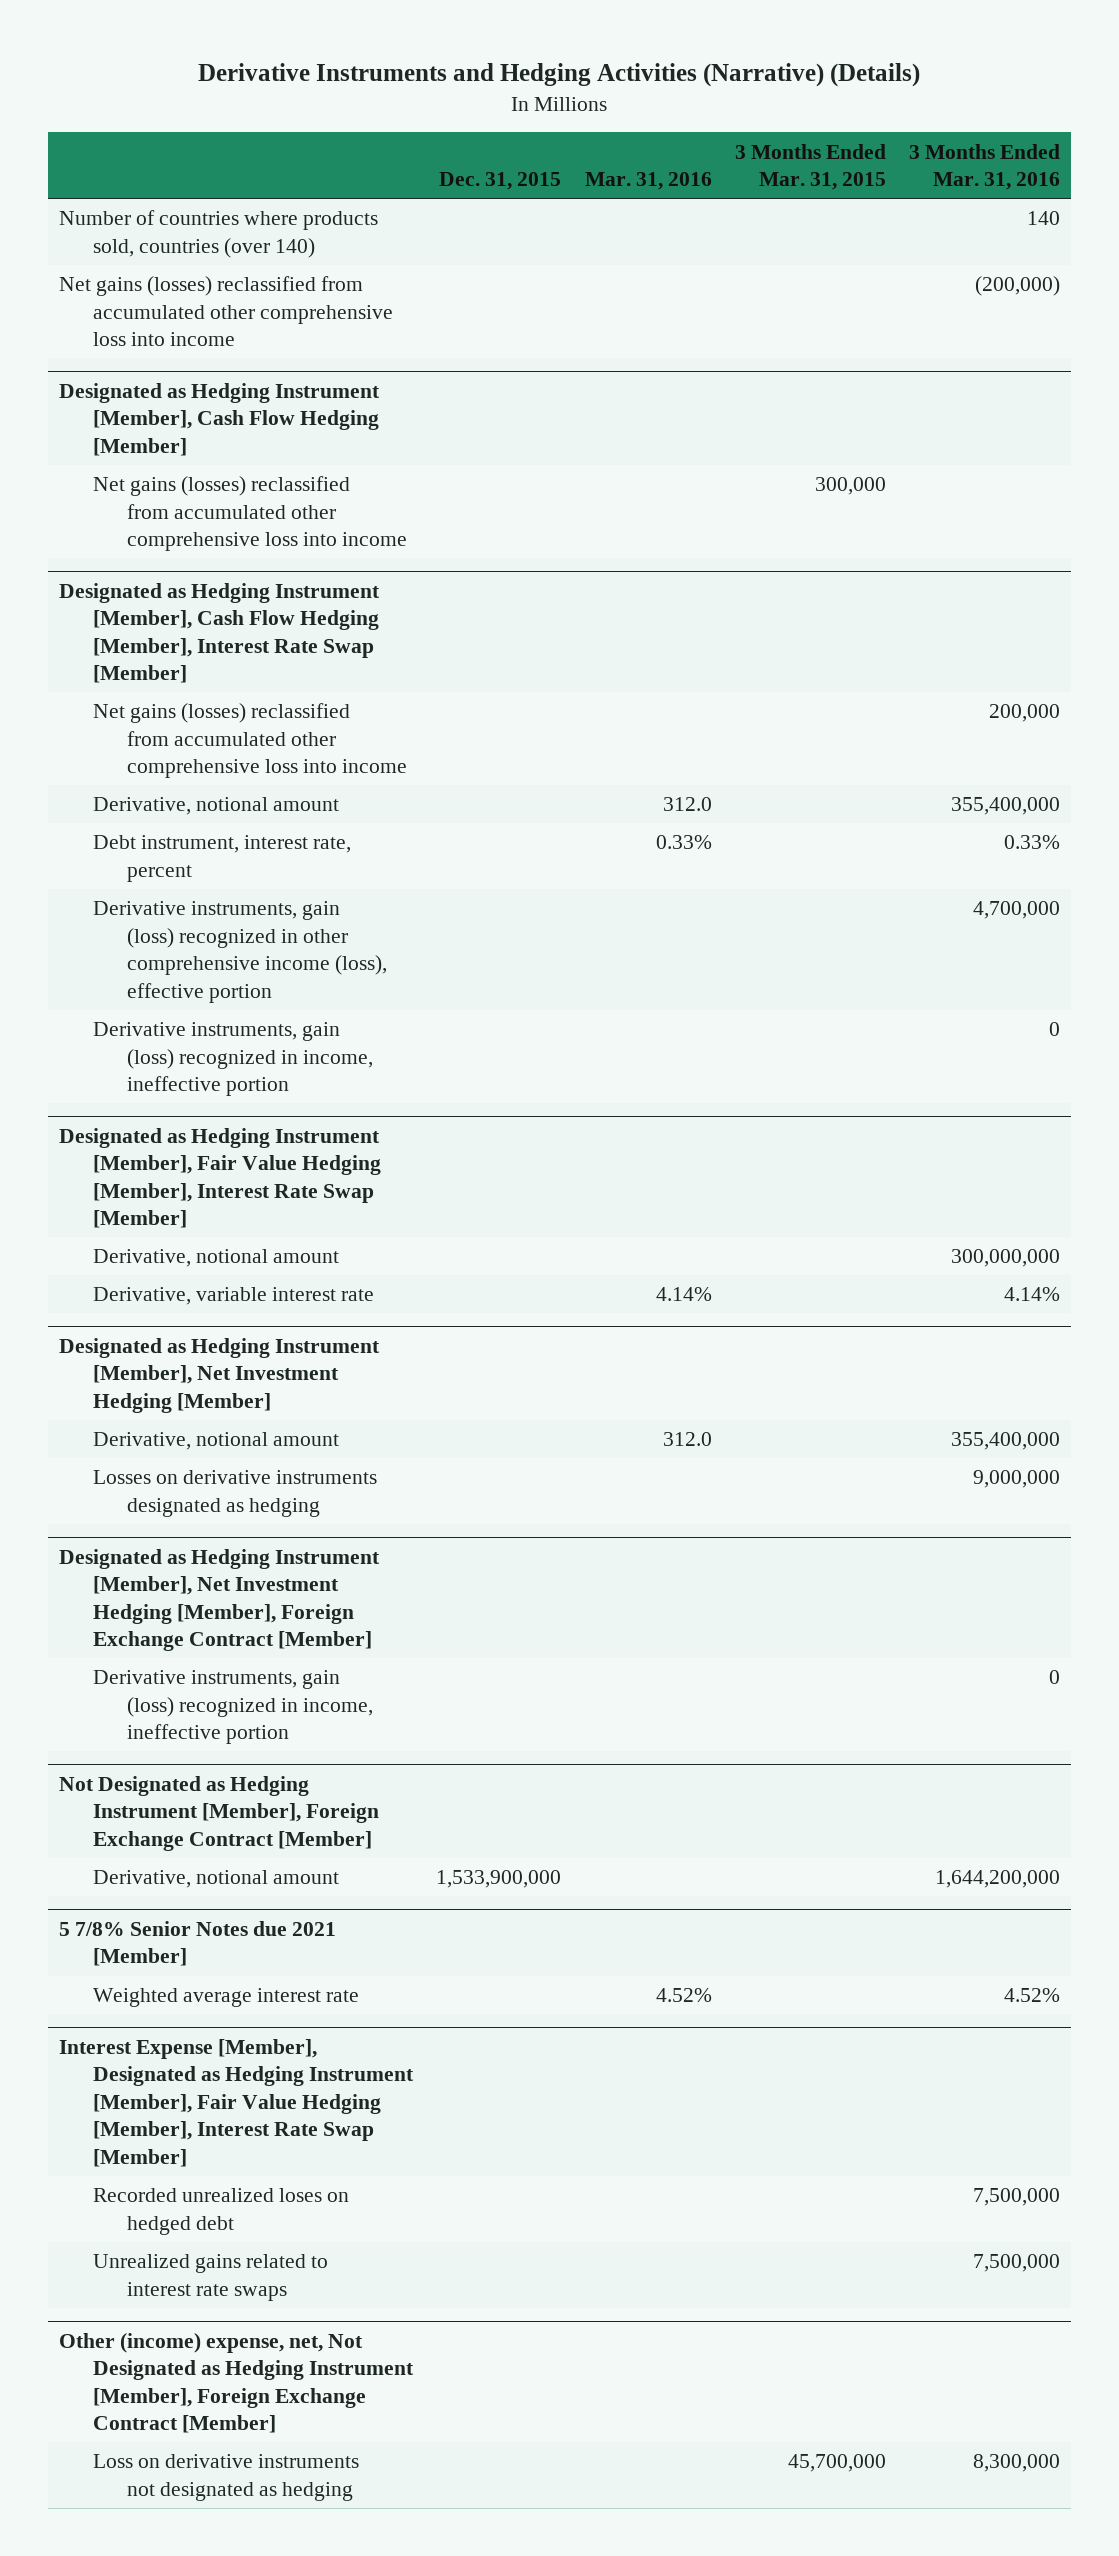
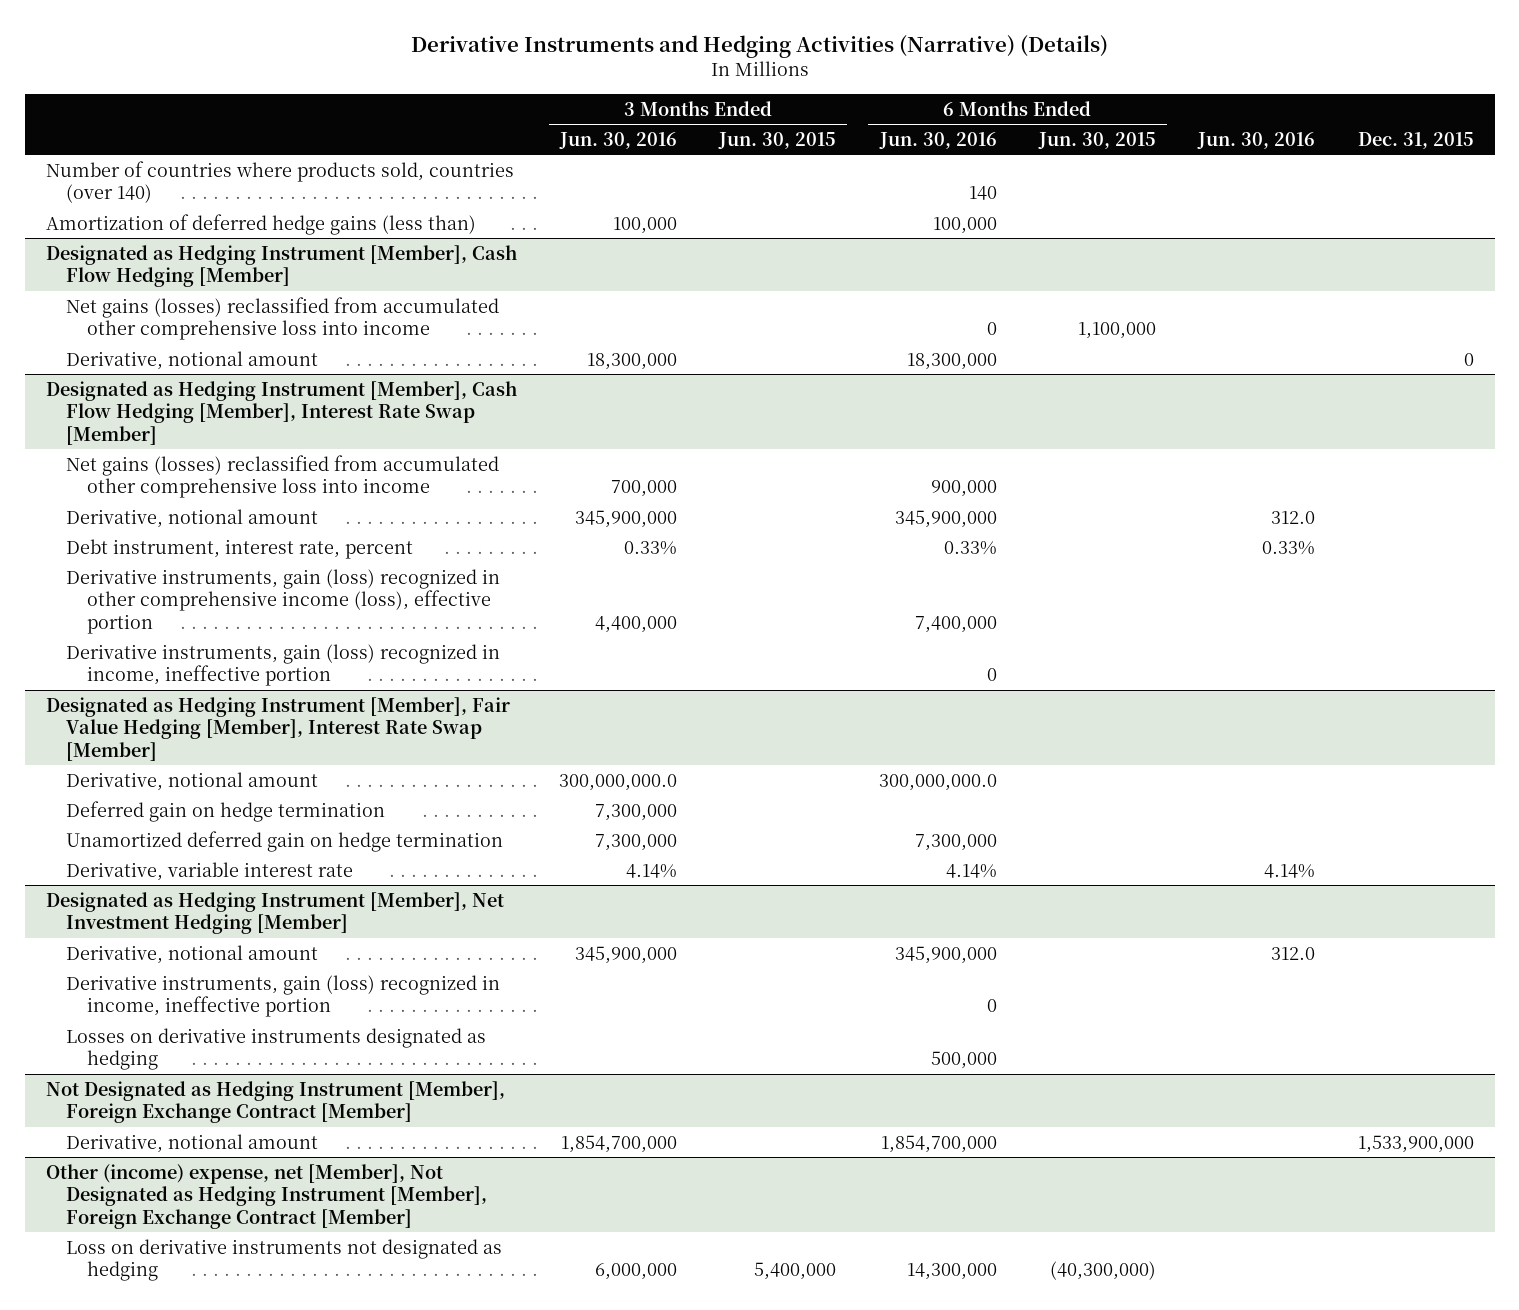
- | Dec. 31, 2015 | Mar. 31, 2016 | 3 Months Ended Mar. 31, 2015 | 3 Months Ended Mar. 31, 2016
+ | 3 Months Ended Jun. 30, 2016 | 3 Months Ended Jun. 30, 2015 | 6 Months Ended Jun. 30, 2016 | 6 Months Ended Jun. 30, 2015 | Jun. 30, 2016 | Dec. 31, 2015
- Net gains (losses) reclassified from accumulated other comprehensive loss into income | | | | (200,000)
+ Amortization of deferred hedge gains (less than) | 100,000 | | 100,000 | | |
@ Designated as Hedging Instrument [Member], Cash Flow Hedging [Member]
+ Derivative, notional amount | 18,300,000 | | 18,300,000 | | | 0
@ Designated as Hedging Instrument [Member], Fair Value Hedging [Member], Interest Rate Swap [Member]
+ Deferred gain on hedge termination | 7,300,000 | | | | |
+ Unamortized deferred gain on hedge termination | 7,300,000 | | 7,300,000 | | |
@ Designated as Hedging Instrument [Member], Net Investment Hedging [Member]
+ Derivative instruments, gain (loss) recognized in income, ineffective portion | | | 0 | | |
- Designated as Hedging Instrument [Member], Net Investment Hedging [Member], Foreign Exchange Contract [Member]
- Derivative instruments, gain (loss) recognized in income, ineffective portion | | | | 0
- 5 7/8% Senior Notes due 2021 [Member]
- Weighted average interest rate | | 4.52% | | 4.52%
- Interest Expense [Member], Designated as Hedging Instrument [Member], Fair Value Hedging [Member], Interest Rate Swap [Member]
- Recorded unrealized loses on hedged debt | | | | 7,500,000
- Unrealized gains related to interest rate swaps | | | | 7,500,000
- Other (income) expense, net, Not Designated as Hedging Instrument [Member], Foreign Exchange Contract [Member]
+ Other (income) expense, net [Member], Not Designated as Hedging Instrument [Member], Foreign Exchange Contract [Member]

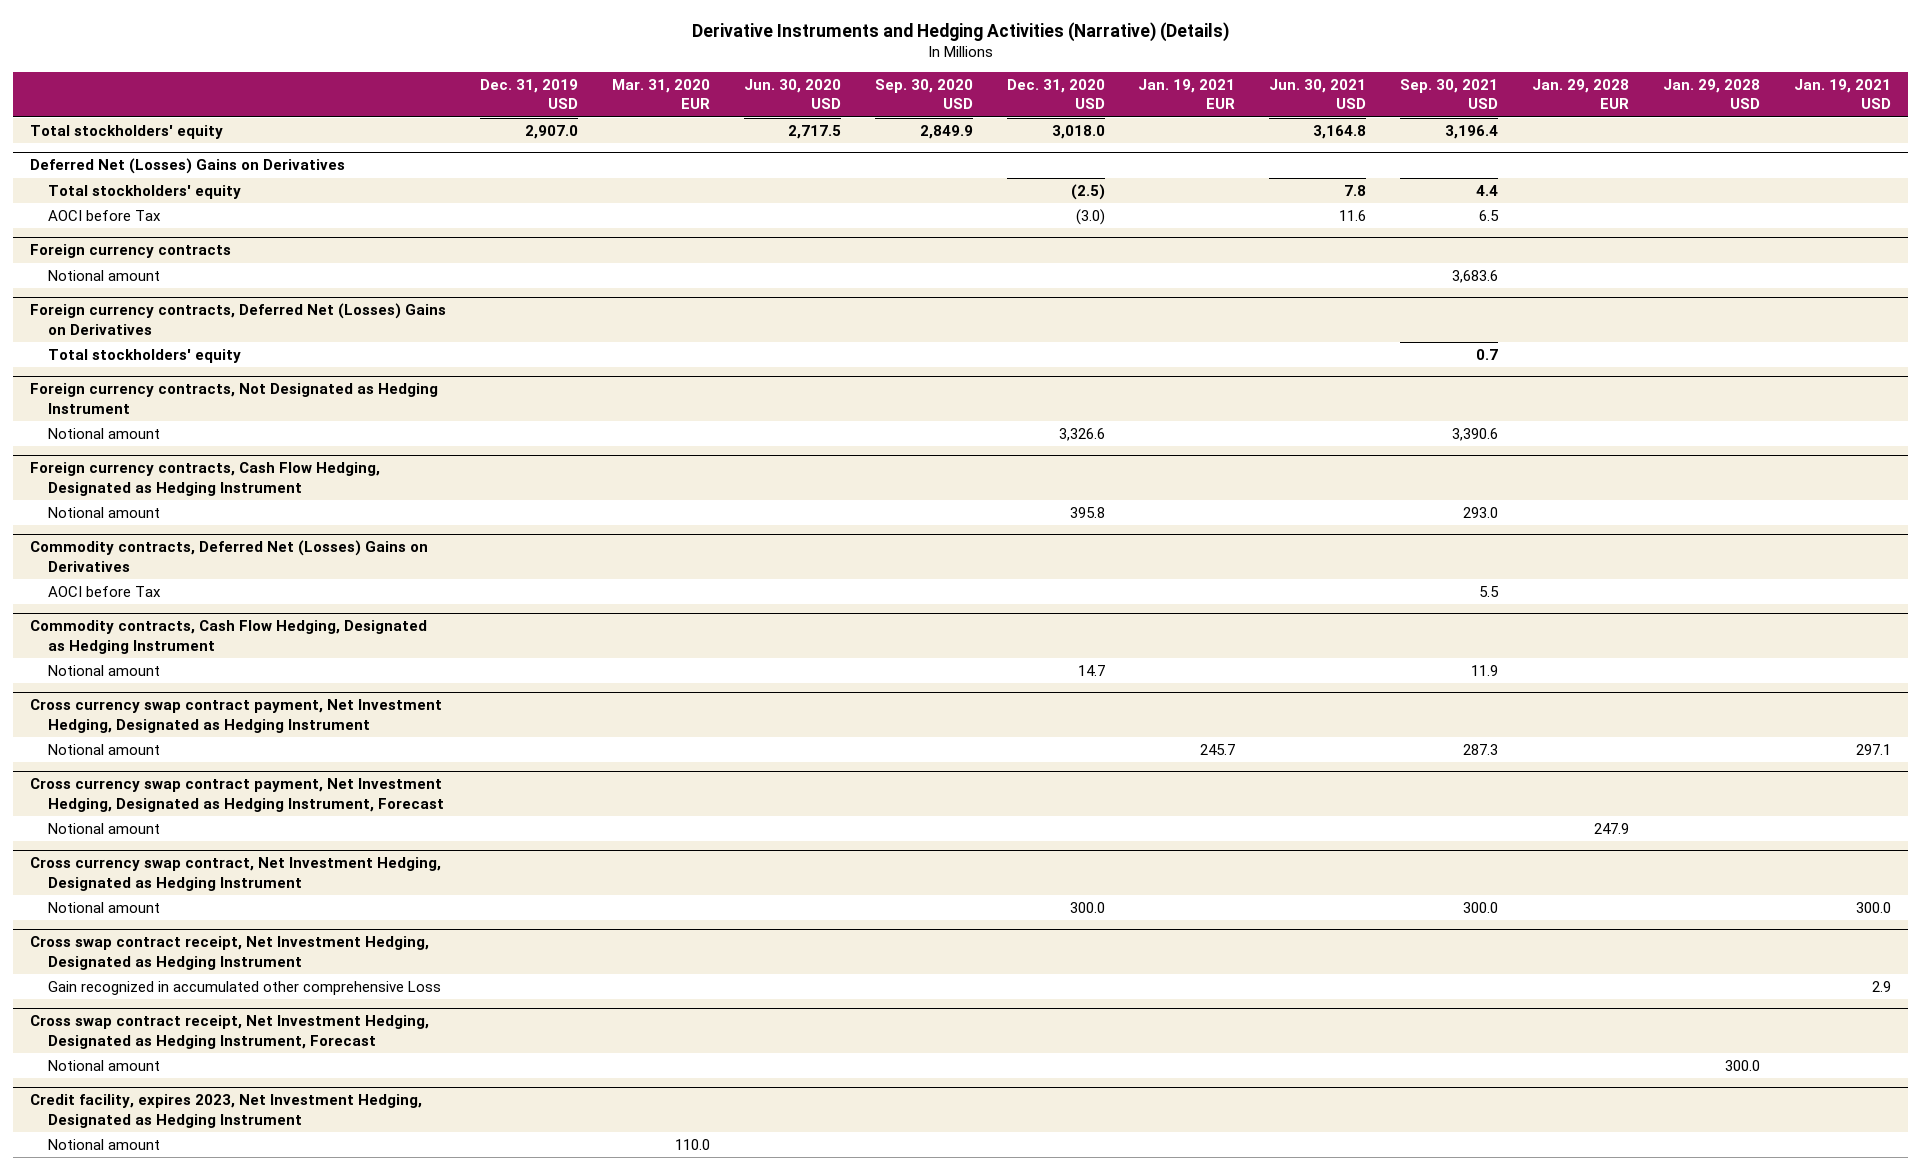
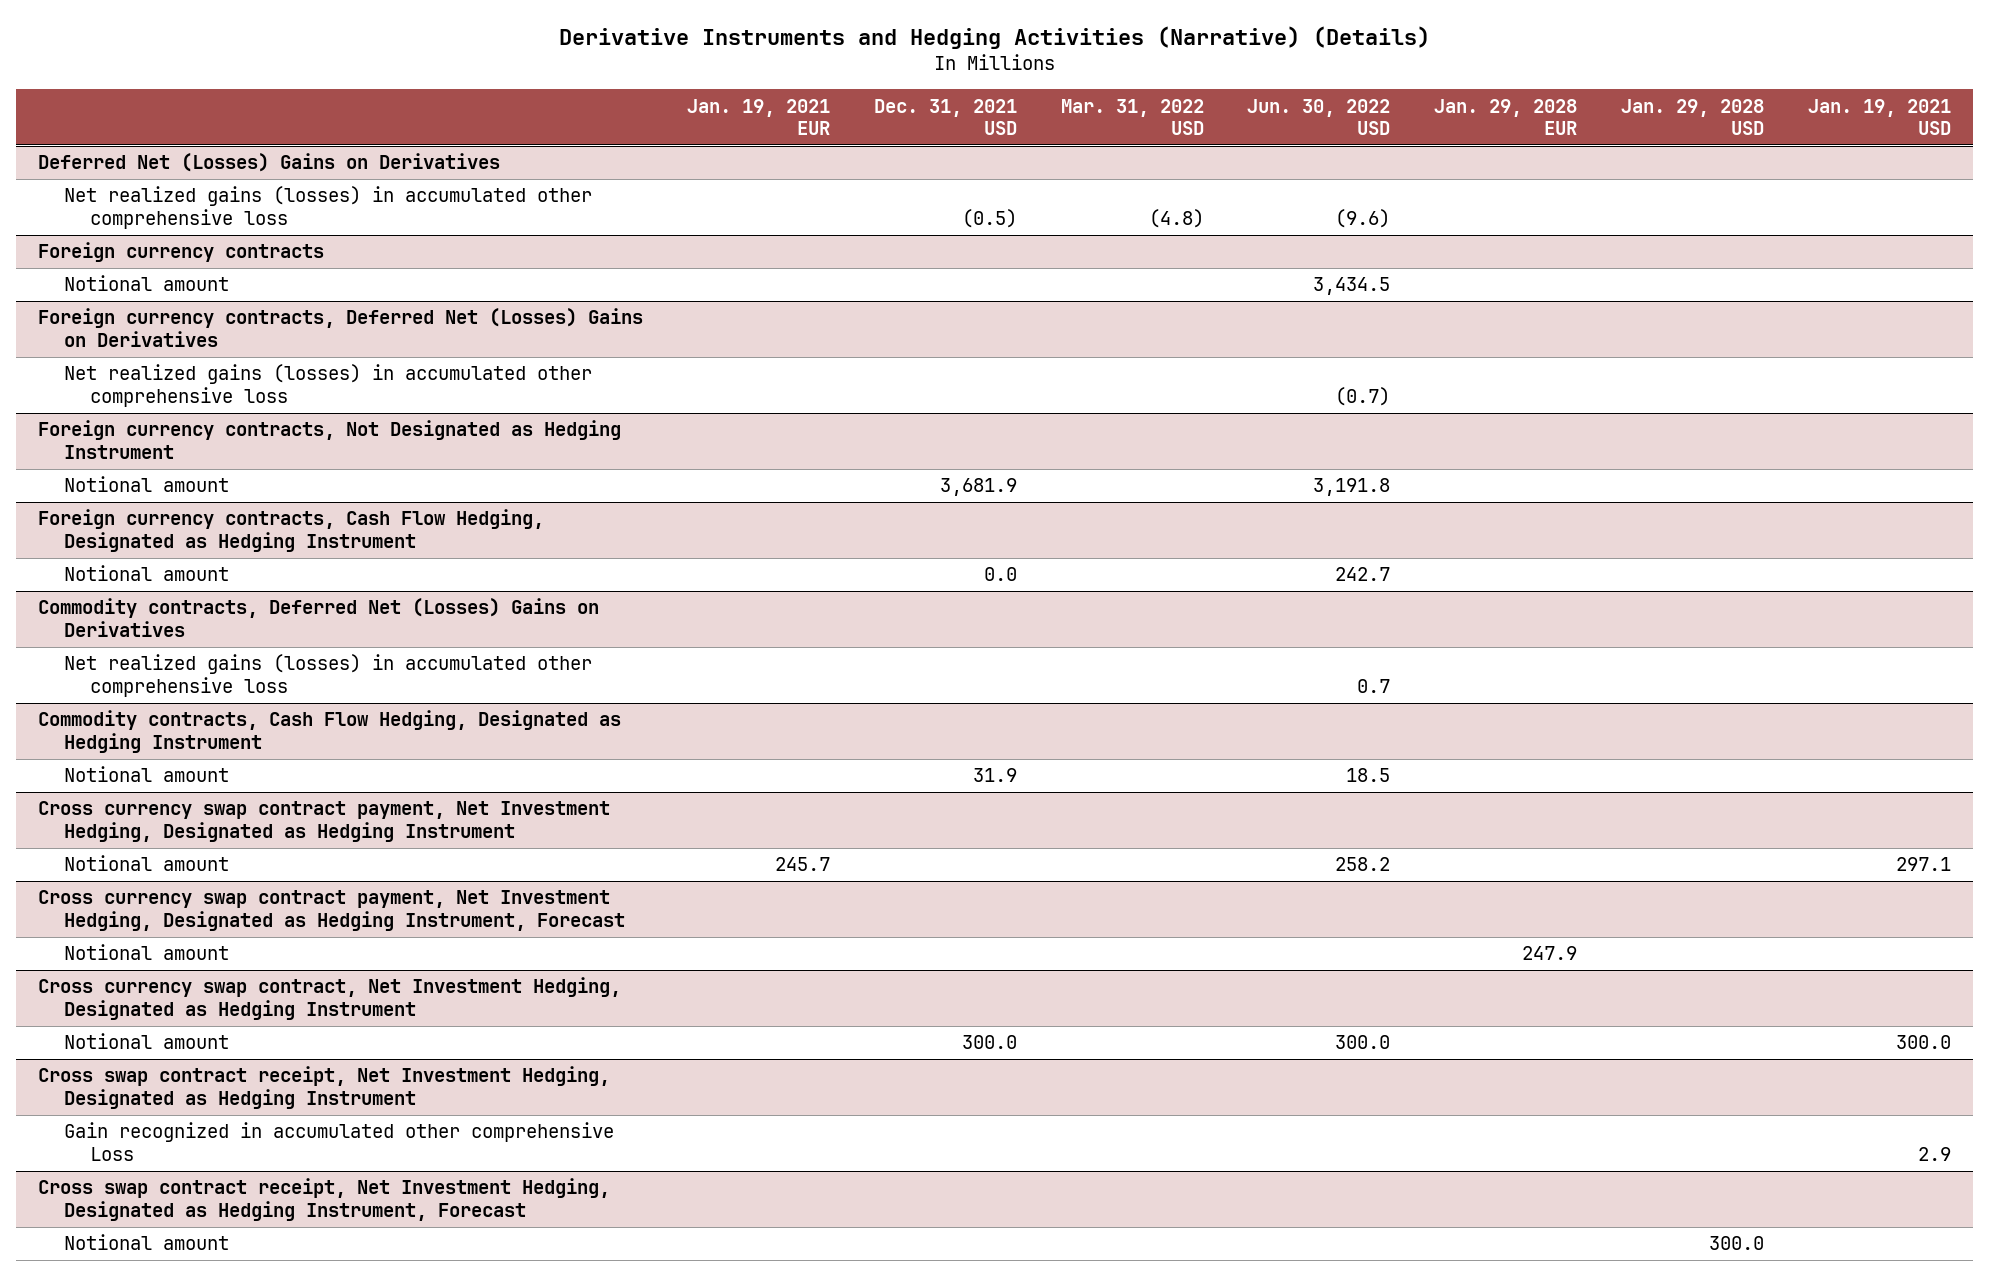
- | Dec. 31, 2019 USD | Mar. 31, 2020 EUR | Jun. 30, 2020 USD | Sep. 30, 2020 USD | Dec. 31, 2020 USD | Jan. 19, 2021 EUR | Jun. 30, 2021 USD | Sep. 30, 2021 USD | Jan. 29, 2028 EUR | Jan. 29, 2028 USD | Jan. 19, 2021 USD
+ | Jan. 19, 2021 EUR | Dec. 31, 2021 USD | Mar. 31, 2022 USD | Jun. 30, 2022 USD | Jan. 29, 2028 EUR | Jan. 29, 2028 USD | Jan. 19, 2021 USD
- Total stockholders' equity | 2,907.0 | | 2,717.5 | 2,849.9 | 3,018.0 | | 3,164.8 | 3,196.4 | | |
@ Deferred Net (Losses) Gains on Derivatives
- Total stockholders' equity | | | | | (2.5) | | 7.8 | 4.4 | | |
- AOCI before Tax | | | | | (3.0) | | 11.6 | 6.5 | | |
+ Net realized gains (losses) in accumulated other comprehensive loss | | (0.5) | (4.8) | (9.6) | | |
@ Foreign currency contracts, Deferred Net (Losses) Gains on Derivatives
- Total stockholders' equity | | | | | | | | 0.7 | | |
+ Net realized gains (losses) in accumulated other comprehensive loss | | | | (0.7) | | |
@ Commodity contracts, Deferred Net (Losses) Gains on Derivatives
- AOCI before Tax | | | | | | | | 5.5 | | |
+ Net realized gains (losses) in accumulated other comprehensive loss | | | | 0.7 | | |
- Credit facility, expires 2023, Net Investment Hedging, Designated as Hedging Instrument
- Notional amount | | 110.0 | | | | | | | | |

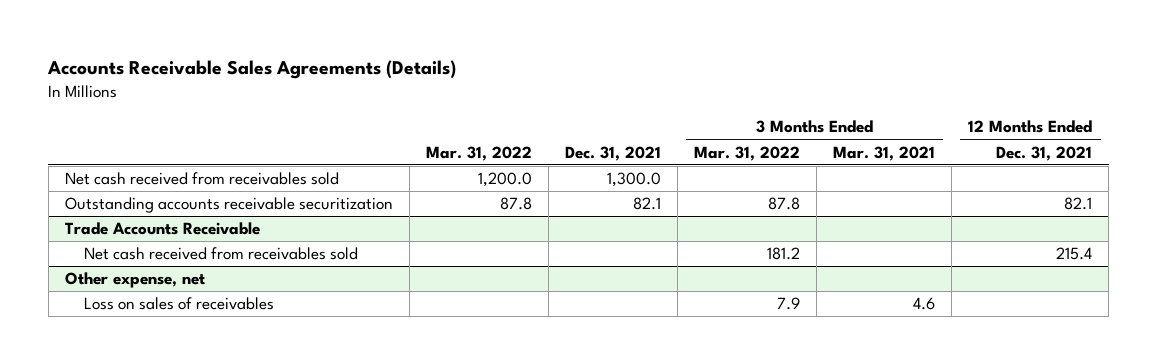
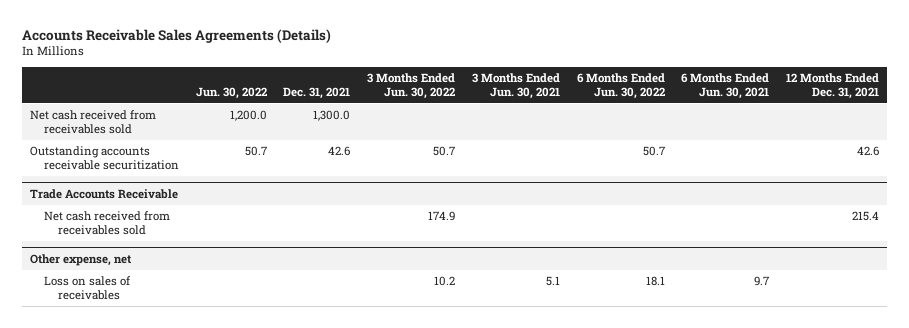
- | Mar. 31, 2022 | Dec. 31, 2021 | 3 Months Ended Mar. 31, 2022 | 3 Months Ended Mar. 31, 2021 | 12 Months Ended Dec. 31, 2021
+ | Jun. 30, 2022 | Dec. 31, 2021 | 3 Months Ended Jun. 30, 2022 | 3 Months Ended Jun. 30, 2021 | 6 Months Ended Jun. 30, 2022 | 6 Months Ended Jun. 30, 2021 | 12 Months Ended Dec. 31, 2021
- Outstanding accounts receivable securitization | 87.8 | 82.1 | 87.8 | | 82.1
+ Outstanding accounts receivable securitization | 50.7 | 42.6 | 50.7 | | 50.7 | | 42.6

